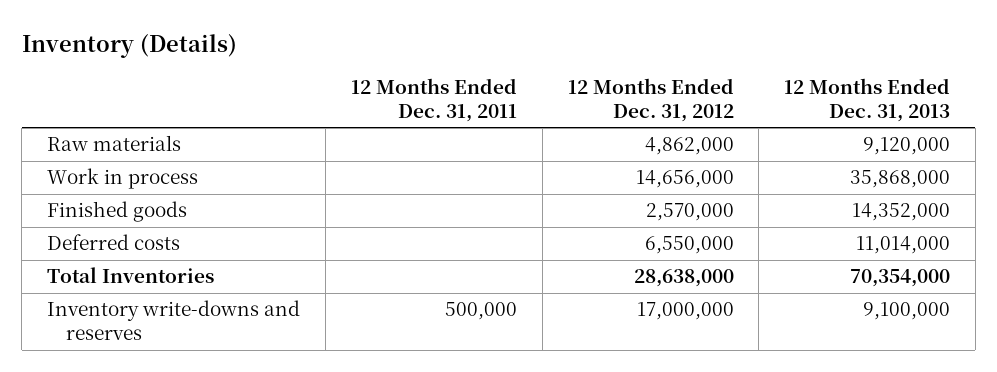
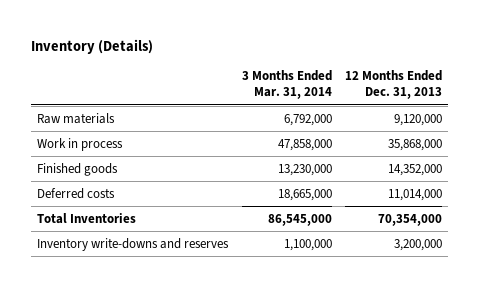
- | 12 Months Ended Dec. 31, 2011 | 12 Months Ended Dec. 31, 2012 | 12 Months Ended Dec. 31, 2013
+ | 3 Months Ended Mar. 31, 2014 | 12 Months Ended Dec. 31, 2013
- Inventory write-downs and reserves | 500,000 | 17,000,000 | 9,100,000
+ Inventory write-downs and reserves | 1,100,000 | 3,200,000

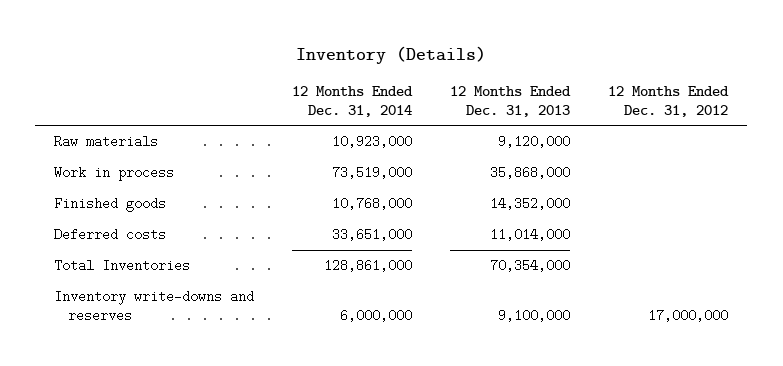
- | 3 Months Ended Mar. 31, 2014 | 12 Months Ended Dec. 31, 2013
+ | 12 Months Ended Dec. 31, 2014 | 12 Months Ended Dec. 31, 2013 | 12 Months Ended Dec. 31, 2012
- Inventory write-downs and reserves | 1,100,000 | 3,200,000
+ Inventory write-downs and reserves | 6,000,000 | 9,100,000 | 17,000,000

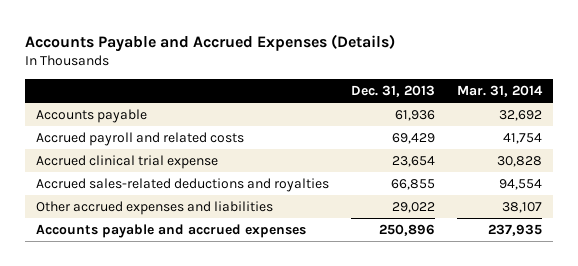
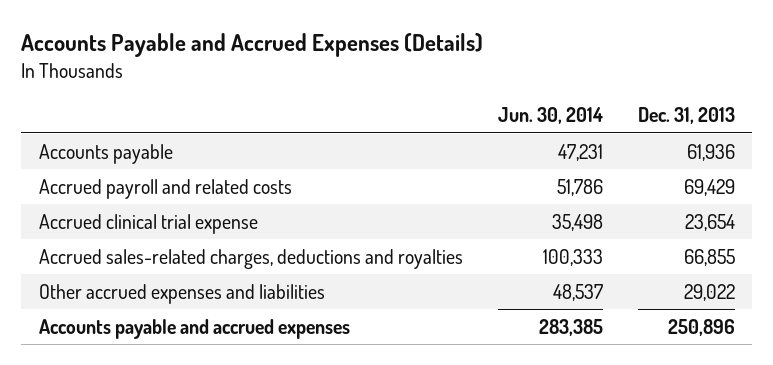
- | Dec. 31, 2013 | Mar. 31, 2014
+ | Jun. 30, 2014 | Dec. 31, 2013
- Accrued sales-related deductions and royalties | 66,855 | 94,554
+ Accrued sales-related charges, deductions and royalties | 100,333 | 66,855

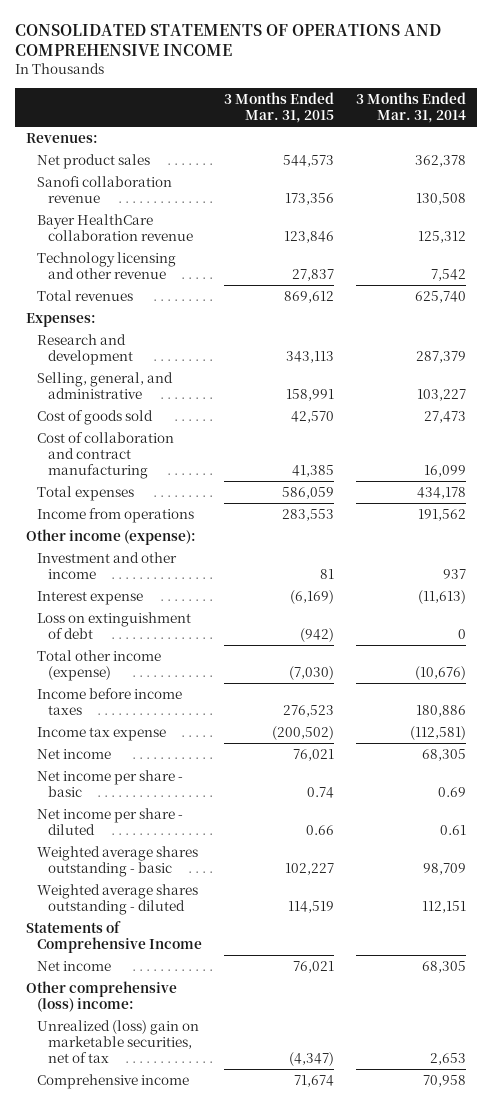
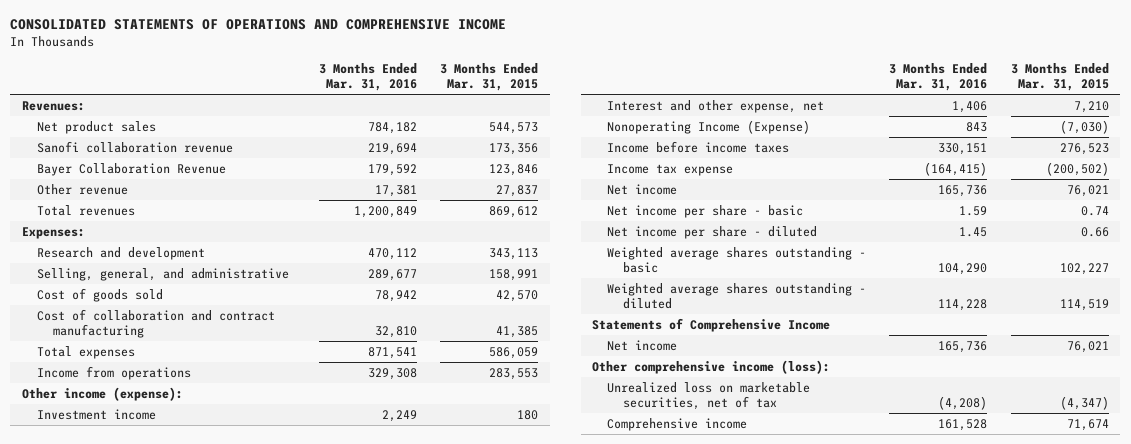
- | 3 Months Ended Mar. 31, 2015 | 3 Months Ended Mar. 31, 2014
+ | 3 Months Ended Mar. 31, 2016 | 3 Months Ended Mar. 31, 2015
- Bayer HealthCare collaboration revenue | 123,846 | 125,312
- Technology licensing and other revenue | 27,837 | 7,542
+ Bayer Collaboration Revenue | 179,592 | 123,846
+ Other revenue | 17,381 | 27,837
- Investment and other income | 81 | 937
- Interest expense | (6,169) | (11,613)
- Loss on extinguishment of debt | (942) | 0
- Total other income (expense) | (7,030) | (10,676)
+ Investment income | 2,249 | 180
+ Interest and other expense, net | 1,406 | 7,210
+ Nonoperating Income (Expense) | 843 | (7,030)
- Other comprehensive (loss) income:
- Unrealized (loss) gain on marketable securities, net of tax | (4,347) | 2,653
+ Other comprehensive income (loss):
+ Unrealized loss on marketable securities, net of tax | (4,208) | (4,347)

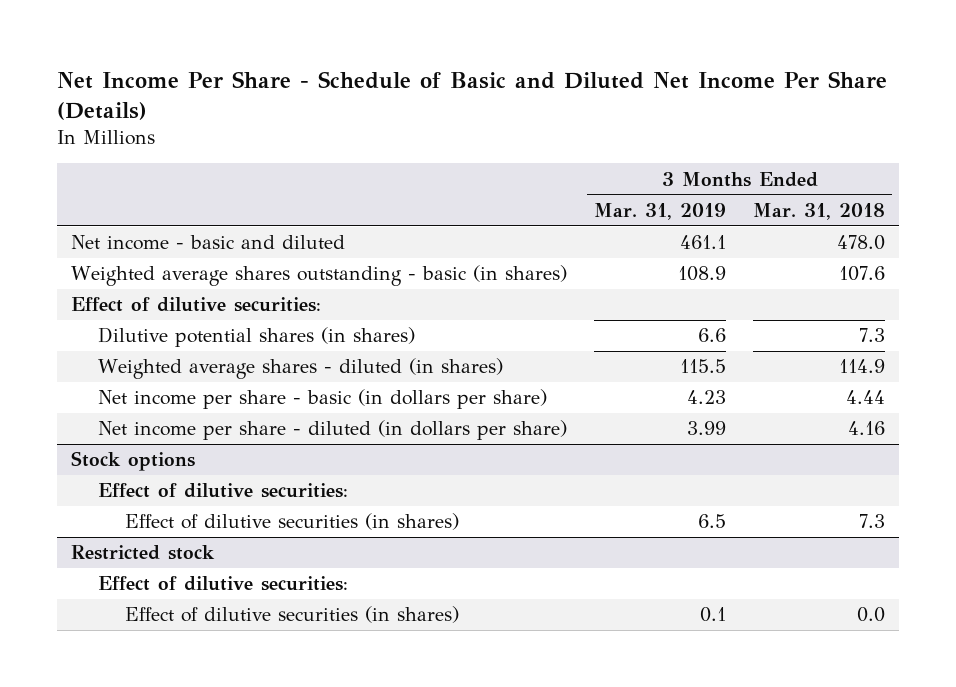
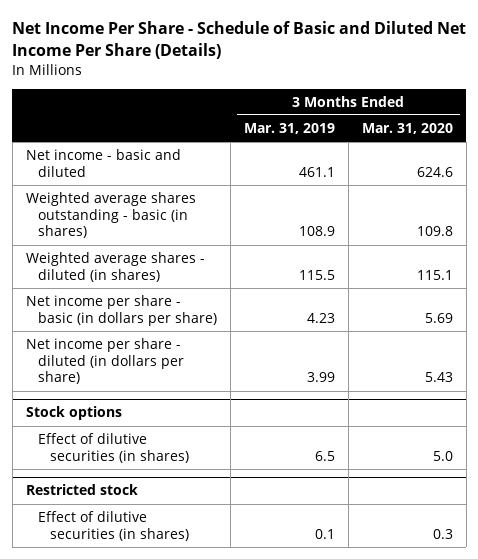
- | 3 Months Ended Mar. 31, 2019 | 3 Months Ended Mar. 31, 2018
+ | 3 Months Ended Mar. 31, 2019 | 3 Months Ended Mar. 31, 2020
- Effect of dilutive securities:
- Dilutive potential shares (in shares) | 6.6 | 7.3
@ Stock options
- Effect of dilutive securities:
@ Restricted stock
- Effect of dilutive securities:

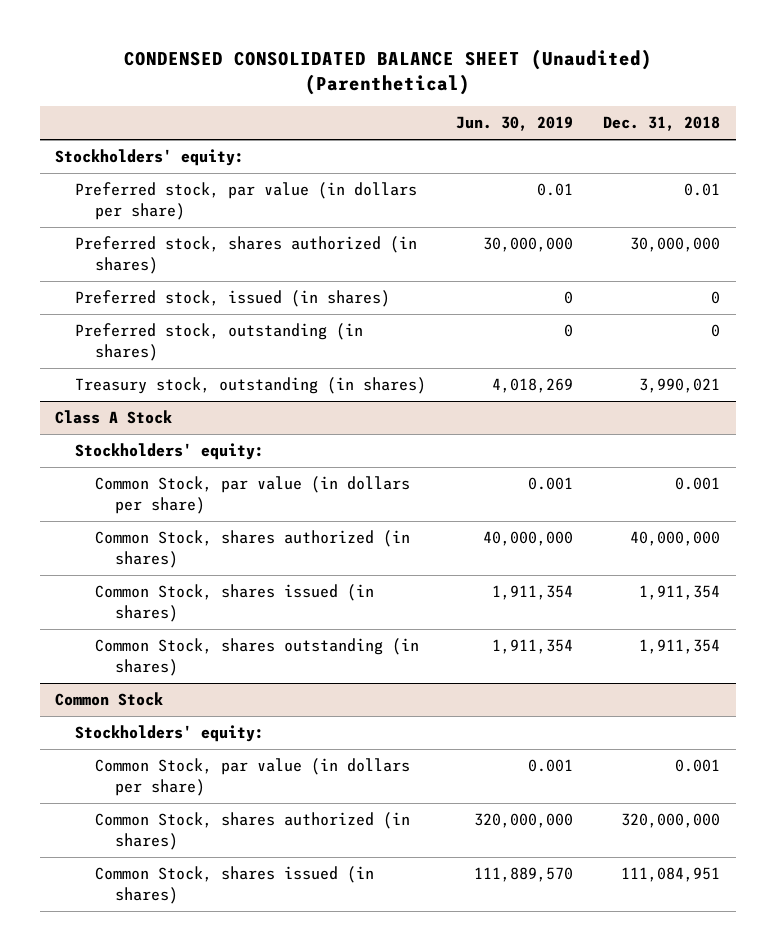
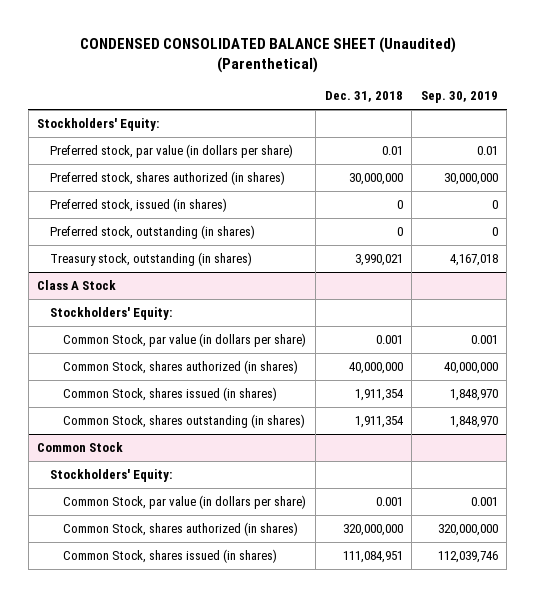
- | Jun. 30, 2019 | Dec. 31, 2018
+ | Dec. 31, 2018 | Sep. 30, 2019
- Stockholders' equity:
+ Stockholders' Equity:
@ Class A Stock
- Stockholders' equity:
+ Stockholders' Equity:
@ Common Stock
- Stockholders' equity:
+ Stockholders' Equity:

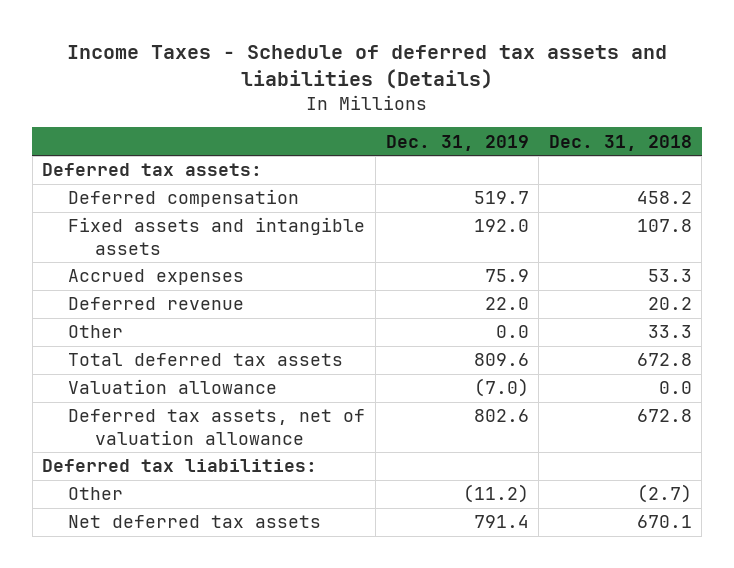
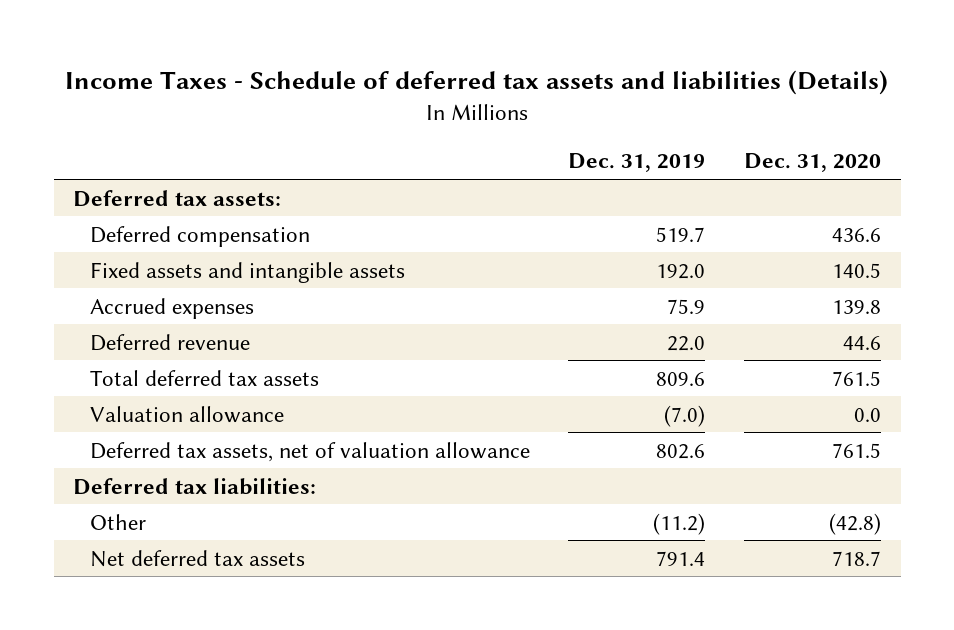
- | Dec. 31, 2019 | Dec. 31, 2018
+ | Dec. 31, 2019 | Dec. 31, 2020
- Other | 0.0 | 33.3

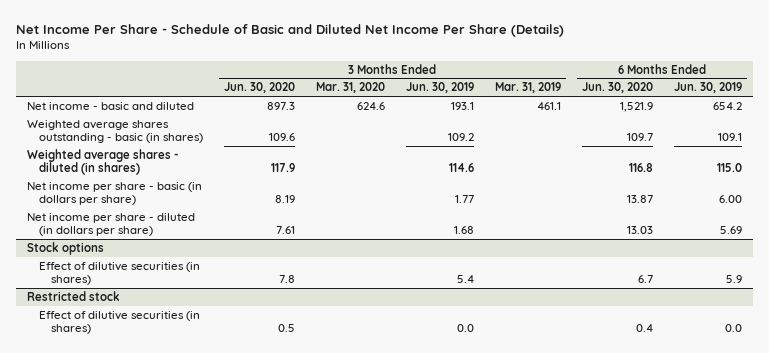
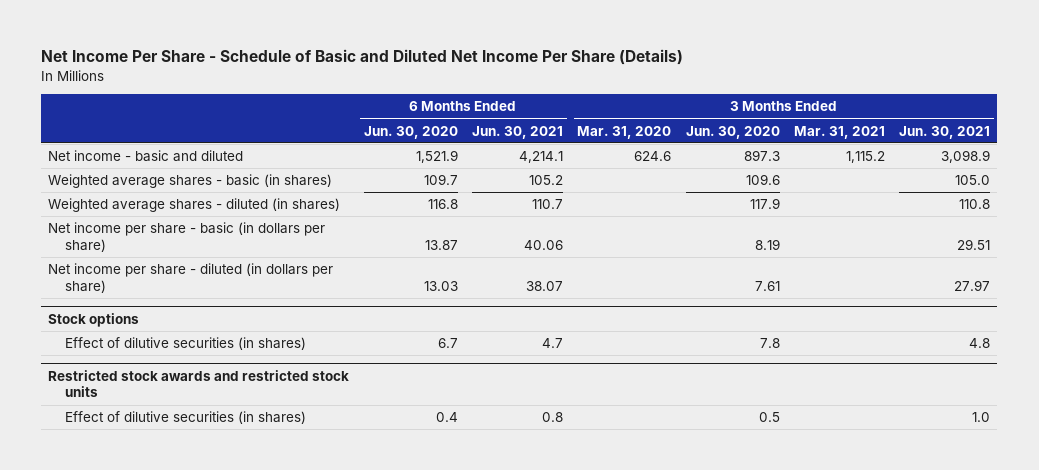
- | 3 Months Ended Jun. 30, 2020 | 3 Months Ended Mar. 31, 2020 | 3 Months Ended Jun. 30, 2019 | 3 Months Ended Mar. 31, 2019 | 6 Months Ended Jun. 30, 2020 | 6 Months Ended Jun. 30, 2019
+ | 6 Months Ended Jun. 30, 2020 | 6 Months Ended Jun. 30, 2021 | 3 Months Ended Mar. 31, 2020 | 3 Months Ended Jun. 30, 2020 | 3 Months Ended Mar. 31, 2021 | 3 Months Ended Jun. 30, 2021
- Weighted average shares outstanding - basic (in shares) | 109.6 | | 109.2 | | 109.7 | 109.1
+ Weighted average shares - basic (in shares) | 109.7 | 105.2 | | 109.6 | | 105.0
- Restricted stock
+ Restricted stock awards and restricted stock units

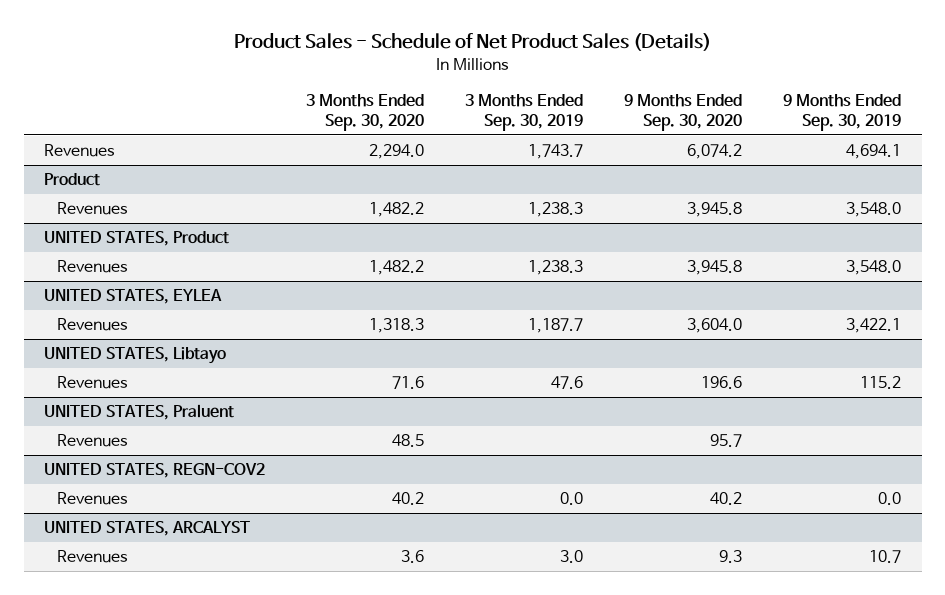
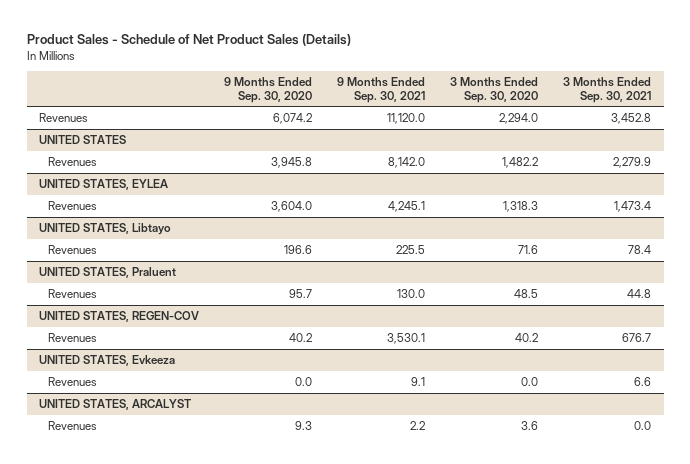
- | 3 Months Ended Sep. 30, 2020 | 3 Months Ended Sep. 30, 2019 | 9 Months Ended Sep. 30, 2020 | 9 Months Ended Sep. 30, 2019
+ | 9 Months Ended Sep. 30, 2020 | 9 Months Ended Sep. 30, 2021 | 3 Months Ended Sep. 30, 2020 | 3 Months Ended Sep. 30, 2021
- Product
- Revenues | 1,482.2 | 1,238.3 | 3,945.8 | 3,548.0
- UNITED STATES, Product
+ UNITED STATES
- UNITED STATES, REGN-COV2
+ UNITED STATES, REGEN-COV
+ UNITED STATES, Evkeeza
+ Revenues | 0.0 | 9.1 | 0.0 | 6.6

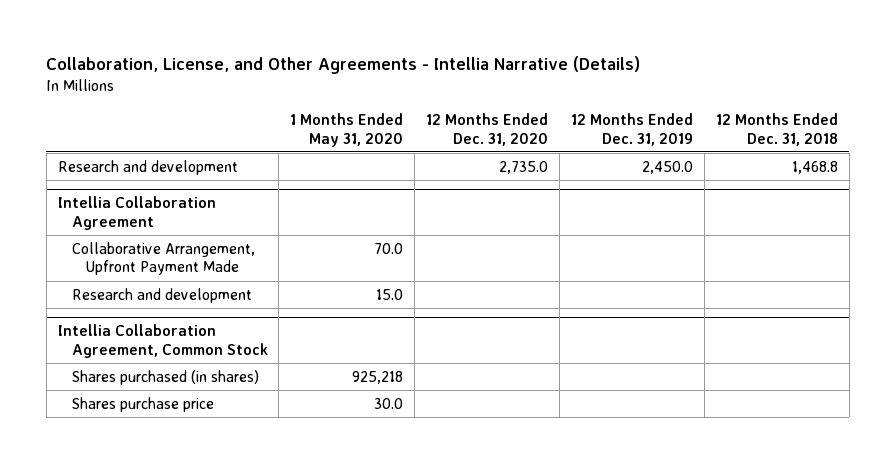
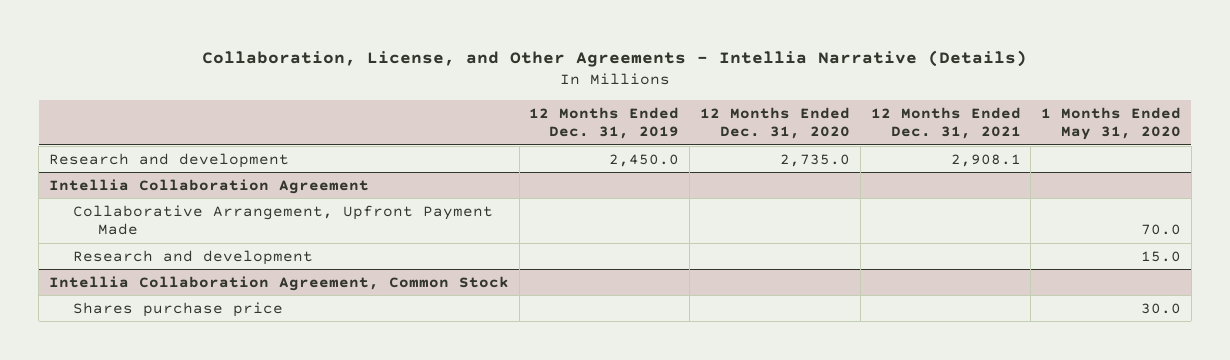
- | 1 Months Ended May 31, 2020 | 12 Months Ended Dec. 31, 2020 | 12 Months Ended Dec. 31, 2019 | 12 Months Ended Dec. 31, 2018
+ | 12 Months Ended Dec. 31, 2019 | 12 Months Ended Dec. 31, 2020 | 12 Months Ended Dec. 31, 2021 | 1 Months Ended May 31, 2020
@ Intellia Collaboration Agreement, Common Stock
- Shares purchased (in shares) | 925,218 | | |

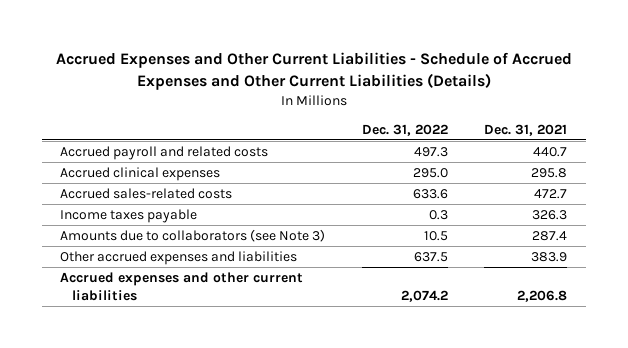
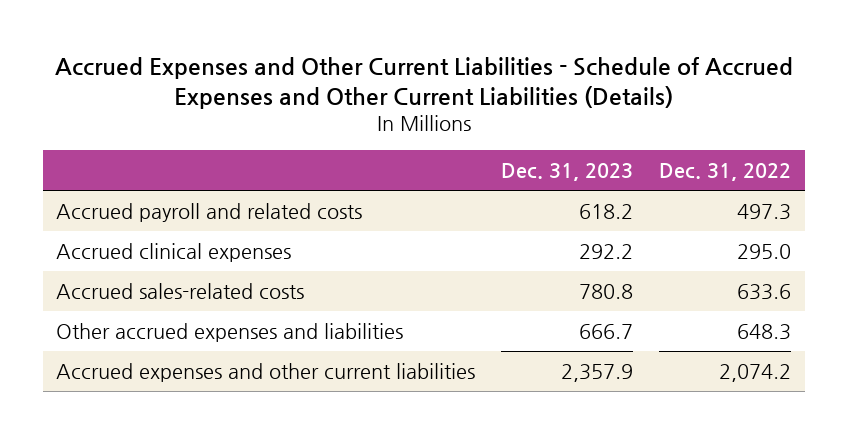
- | Dec. 31, 2022 | Dec. 31, 2021
+ | Dec. 31, 2023 | Dec. 31, 2022
- Income taxes payable | 0.3 | 326.3
- Amounts due to collaborators (see Note 3) | 10.5 | 287.4
- Other accrued expenses and liabilities | 637.5 | 383.9
+ Other accrued expenses and liabilities | 666.7 | 648.3

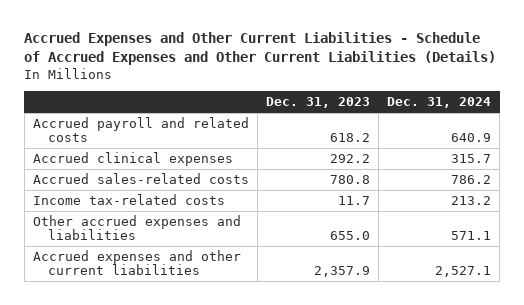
- | Dec. 31, 2023 | Dec. 31, 2022
+ | Dec. 31, 2023 | Dec. 31, 2024
- Other accrued expenses and liabilities | 666.7 | 648.3
+ Income tax-related costs | 11.7 | 213.2
+ Other accrued expenses and liabilities | 655.0 | 571.1

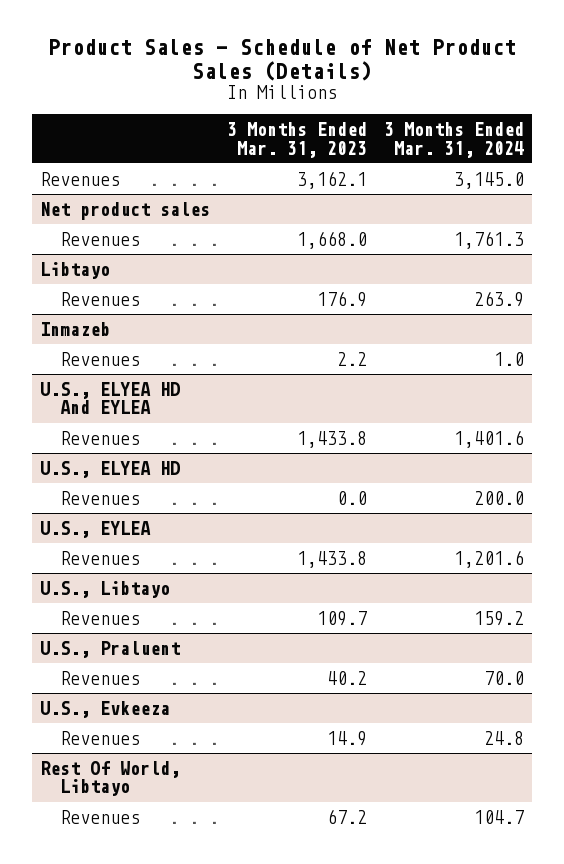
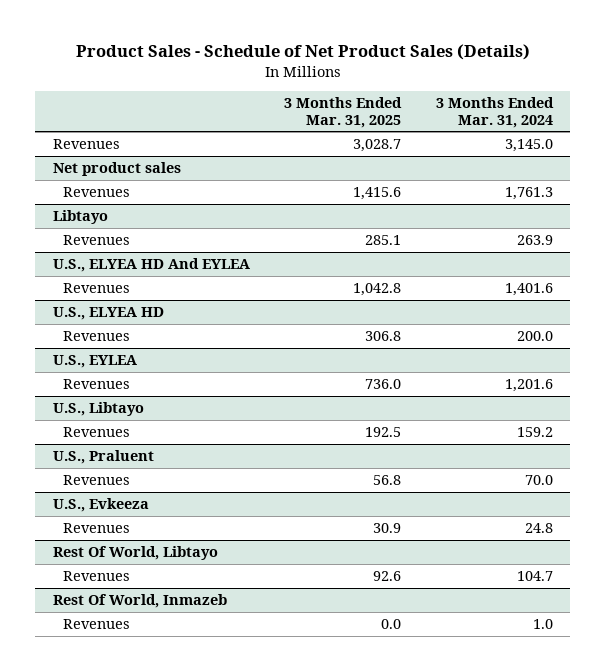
- | 3 Months Ended Mar. 31, 2023 | 3 Months Ended Mar. 31, 2024
+ | 3 Months Ended Mar. 31, 2025 | 3 Months Ended Mar. 31, 2024
- Inmazeb
- Revenues | 2.2 | 1.0
+ Rest Of World, Inmazeb
+ Revenues | 0.0 | 1.0

